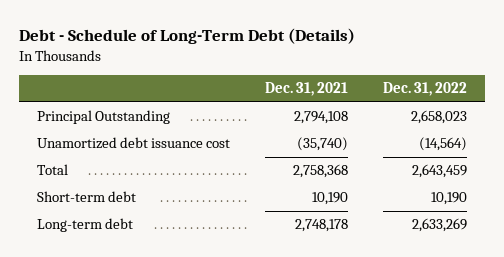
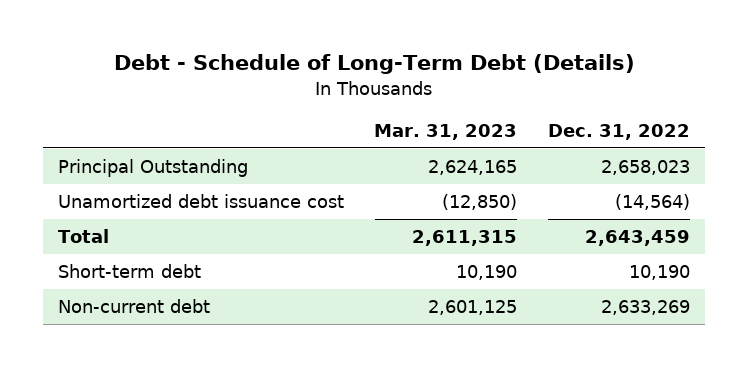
- | Dec. 31, 2021 | Dec. 31, 2022
+ | Mar. 31, 2023 | Dec. 31, 2022
- Long-term debt | 2,748,178 | 2,633,269
+ Non-current debt | 2,601,125 | 2,633,269

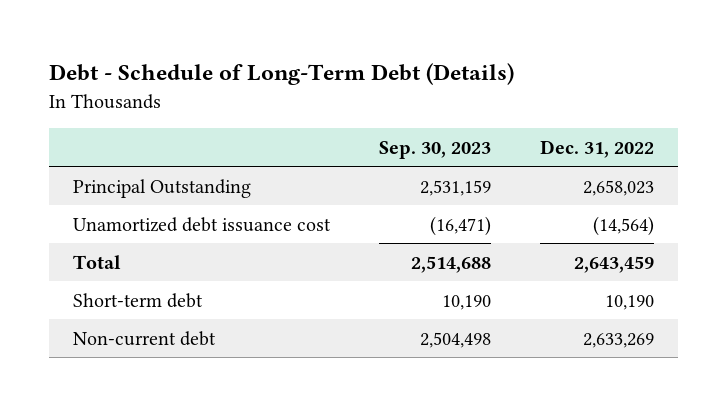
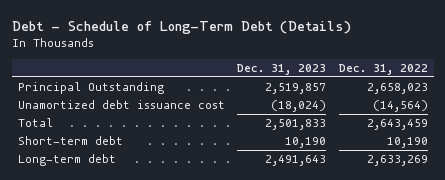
- | Sep. 30, 2023 | Dec. 31, 2022
+ | Dec. 31, 2023 | Dec. 31, 2022
- Non-current debt | 2,504,498 | 2,633,269
+ Long-term debt | 2,491,643 | 2,633,269

